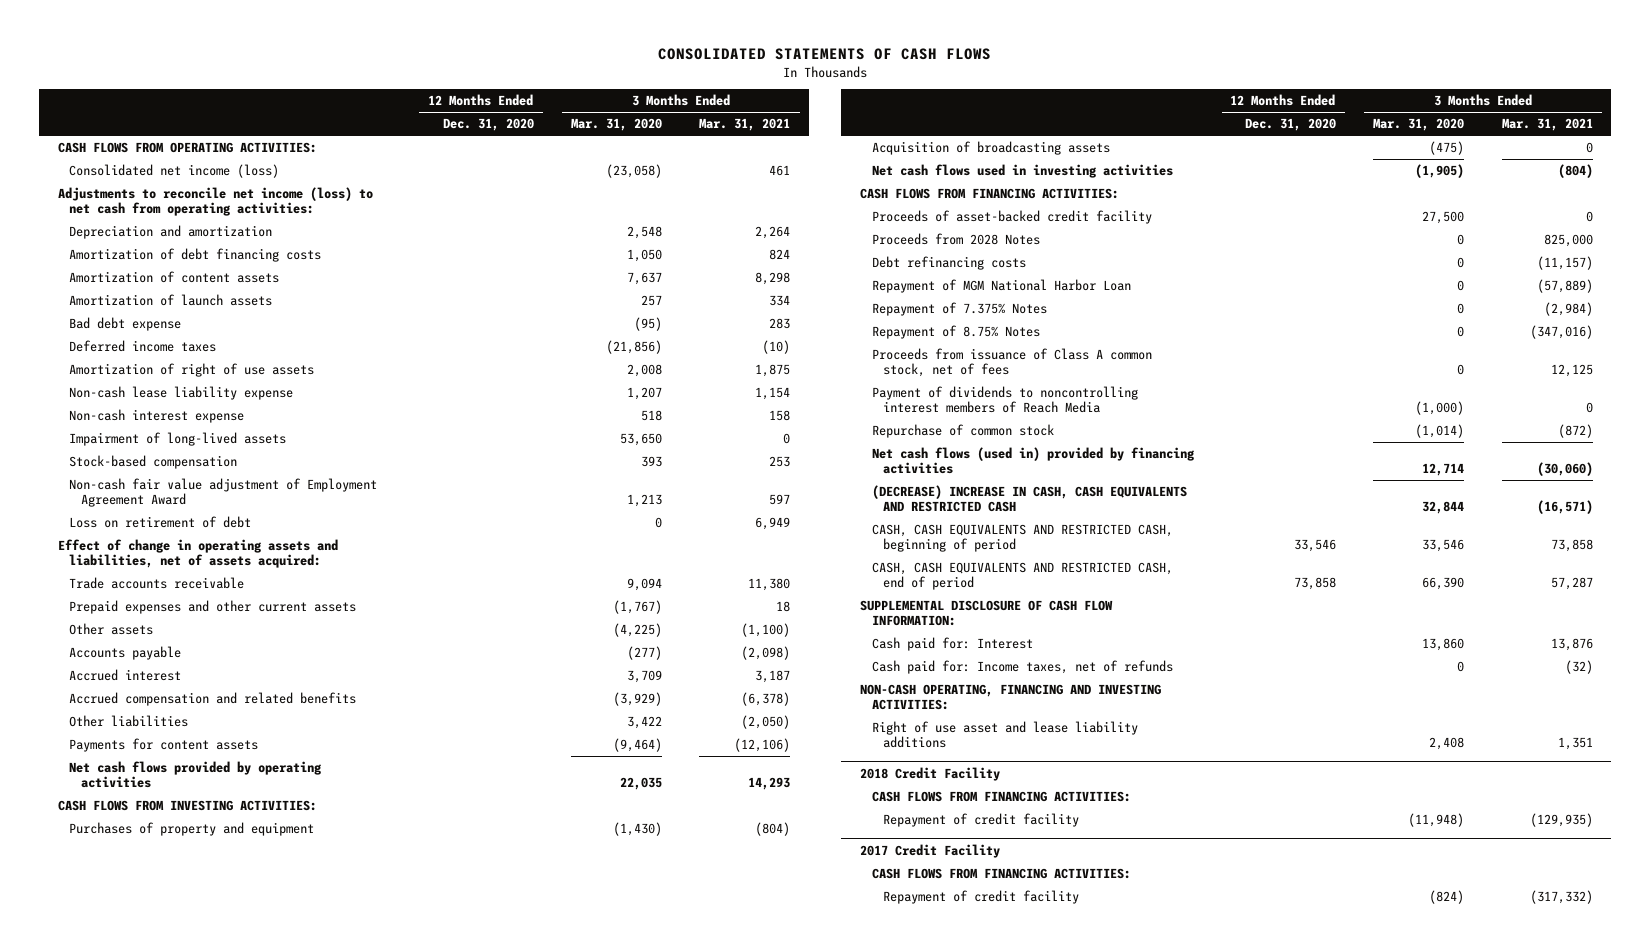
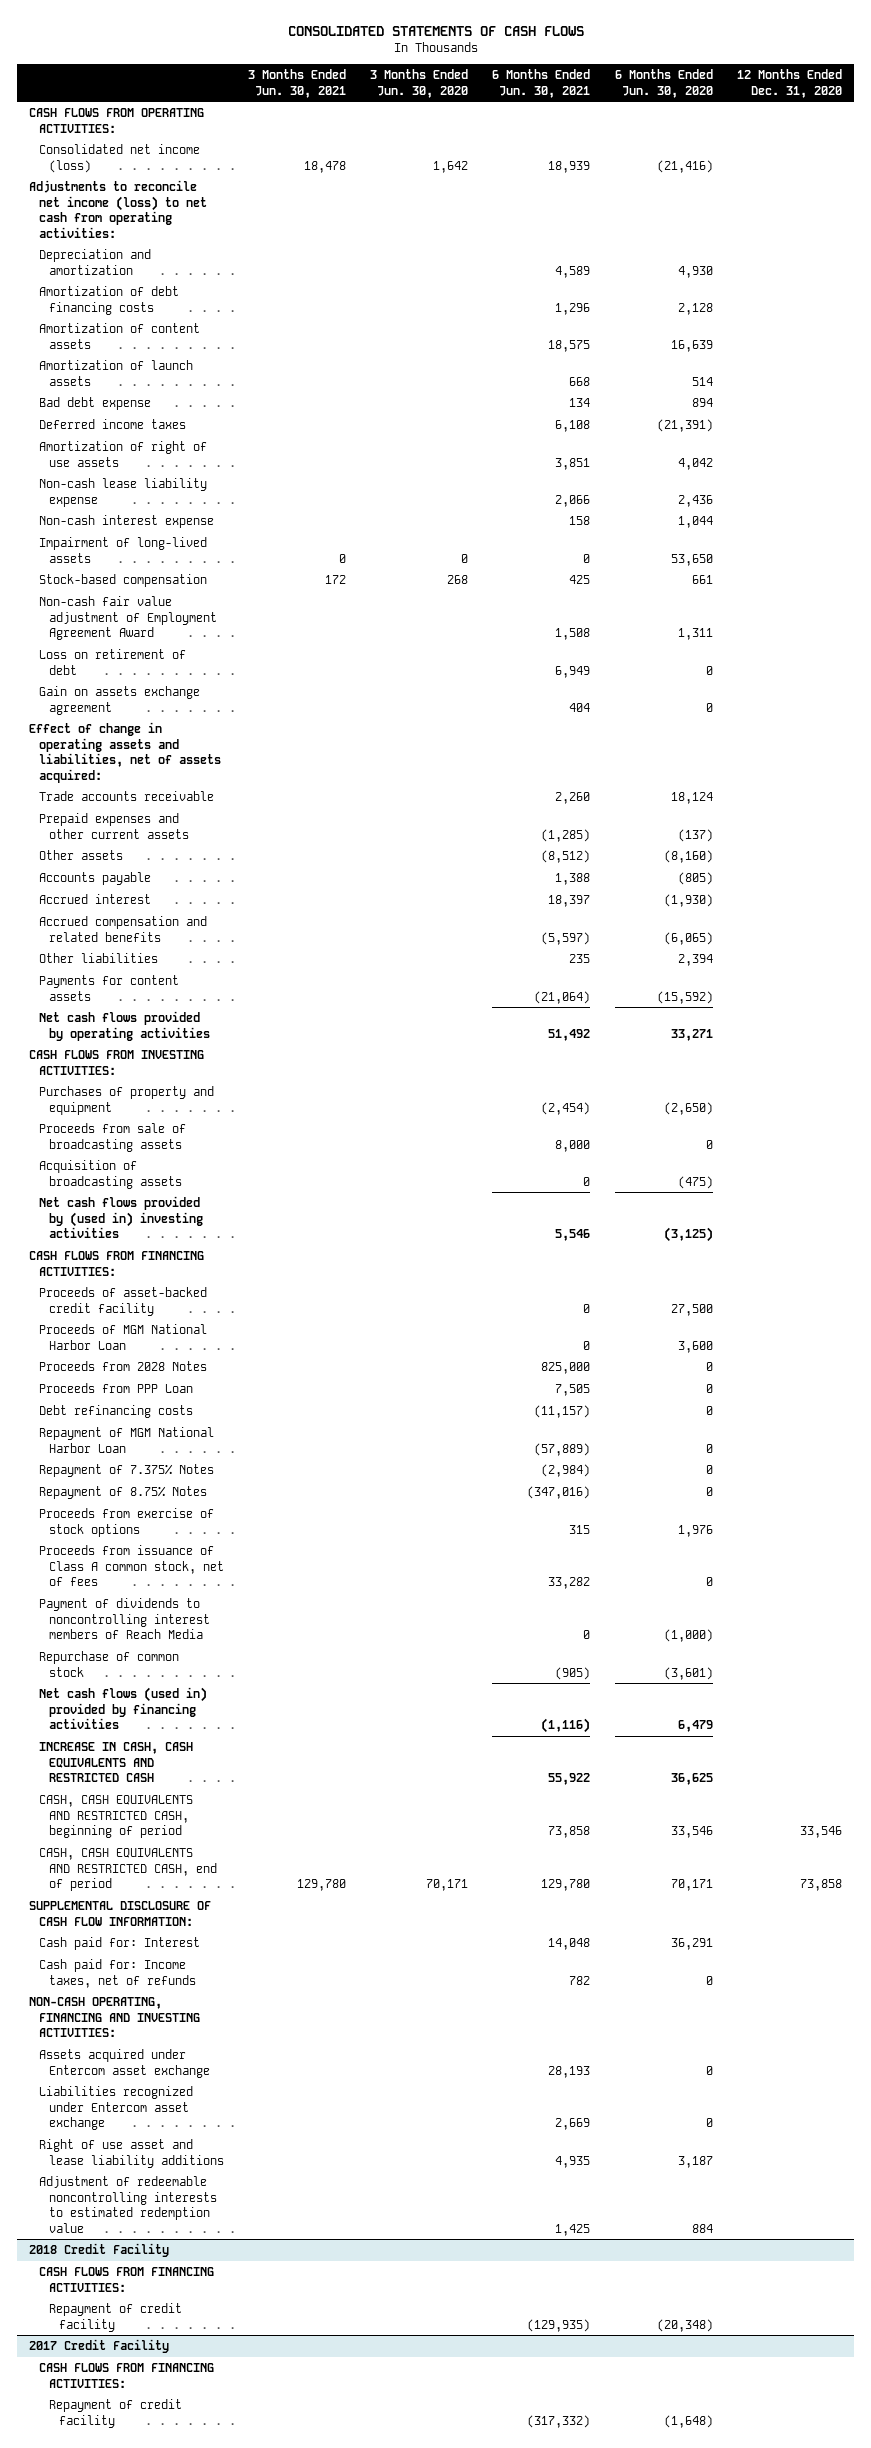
- | 12 Months Ended Dec. 31, 2020 | 3 Months Ended Mar. 31, 2020 | 3 Months Ended Mar. 31, 2021
+ | 3 Months Ended Jun. 30, 2021 | 3 Months Ended Jun. 30, 2020 | 6 Months Ended Jun. 30, 2021 | 6 Months Ended Jun. 30, 2020 | 12 Months Ended Dec. 31, 2020
+ Gain on assets exchange agreement | | | 404 | 0 |
+ Proceeds from sale of broadcasting assets | | | 8,000 | 0 |
- Net cash flows used in investing activities | | (1,905) | (804)
+ Net cash flows provided by (used in) investing activities | | | 5,546 | (3,125) |
+ Proceeds of MGM National Harbor Loan | | | 0 | 3,600 |
+ Proceeds from PPP Loan | | | 7,505 | 0 |
+ Proceeds from exercise of stock options | | | 315 | 1,976 |
- (DECREASE) INCREASE IN CASH, CASH EQUIVALENTS AND RESTRICTED CASH | | 32,844 | (16,571)
+ INCREASE IN CASH, CASH EQUIVALENTS AND RESTRICTED CASH | | | 55,922 | 36,625 |
+ Assets acquired under Entercom asset exchange | | | 28,193 | 0 |
+ Liabilities recognized under Entercom asset exchange | | | 2,669 | 0 |
+ Adjustment of redeemable noncontrolling interests to estimated redemption value | | | 1,425 | 884 |

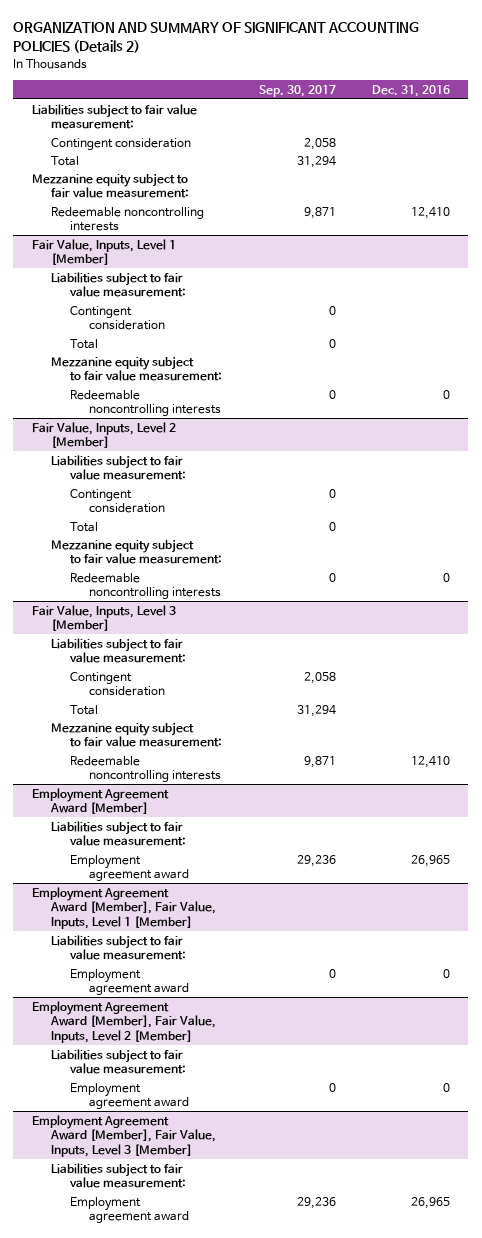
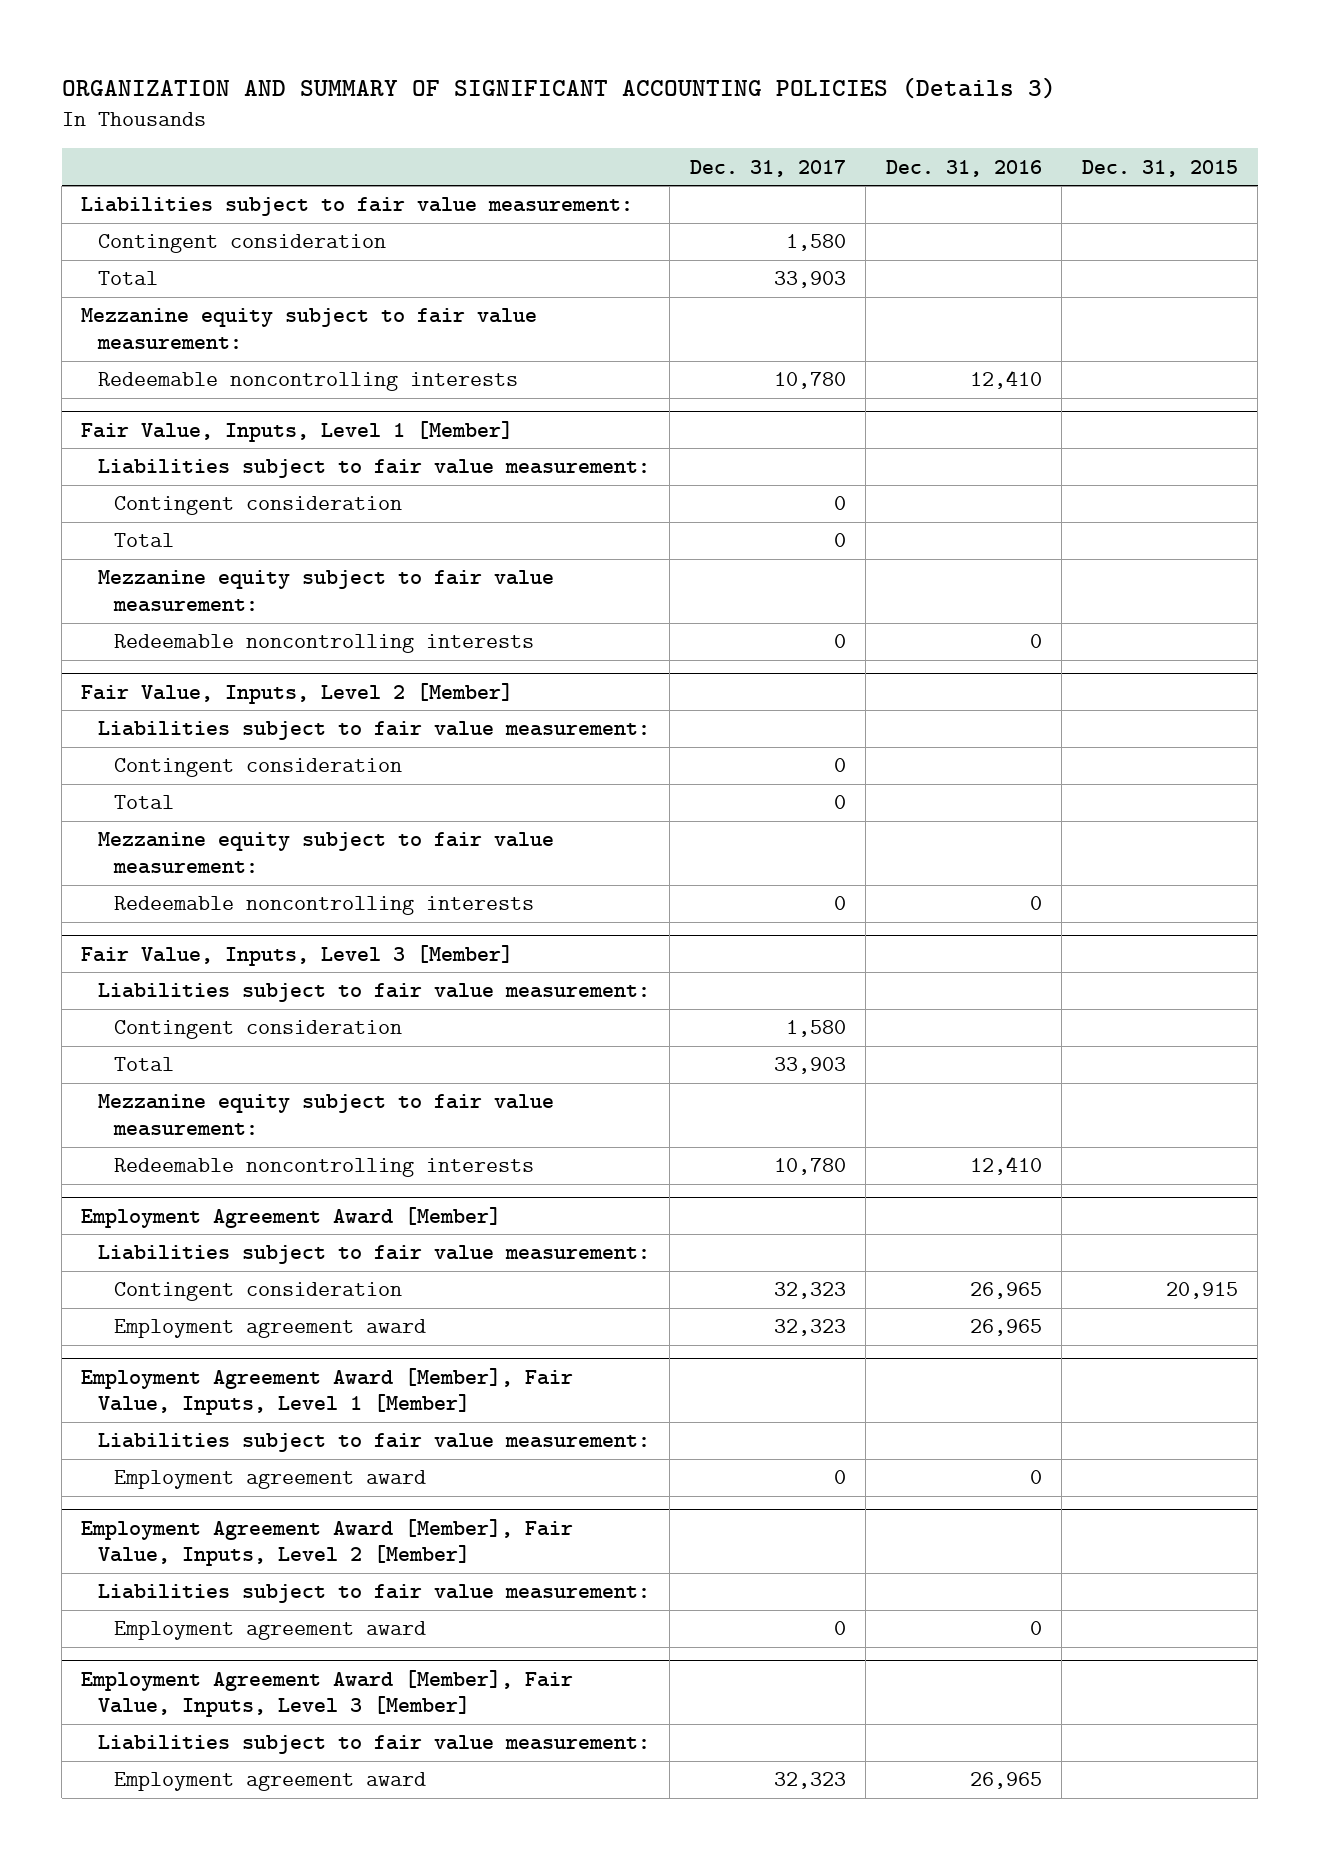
- ORGANIZATION AND SUMMARY OF SIGNIFICANT ACCOUNTING POLICIES (Details 2)
+ ORGANIZATION AND SUMMARY OF SIGNIFICANT ACCOUNTING POLICIES (Details 3)
- | Sep. 30, 2017 | Dec. 31, 2016
+ | Dec. 31, 2017 | Dec. 31, 2016 | Dec. 31, 2015
@ Employment Agreement Award [Member]
+ Contingent consideration | 32,323 | 26,965 | 20,915

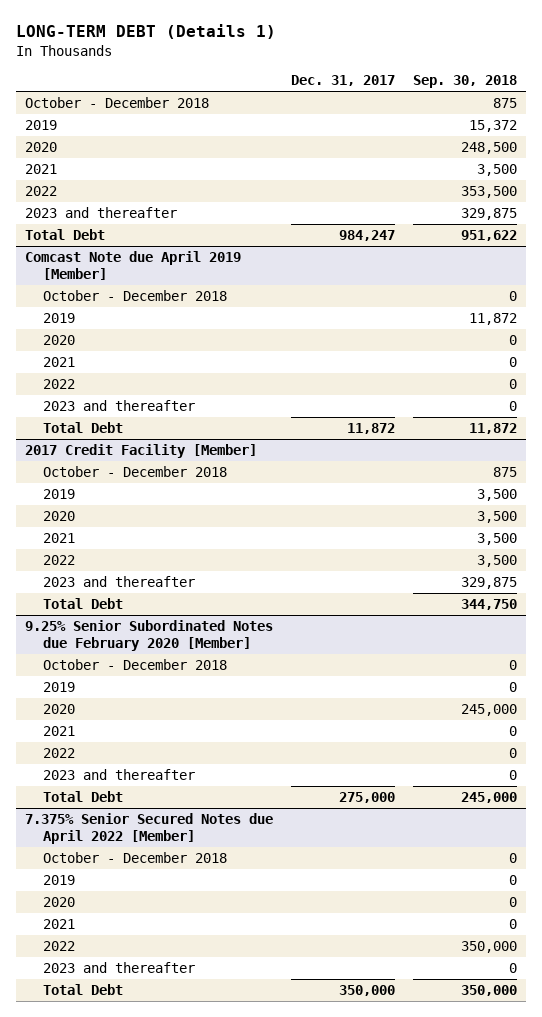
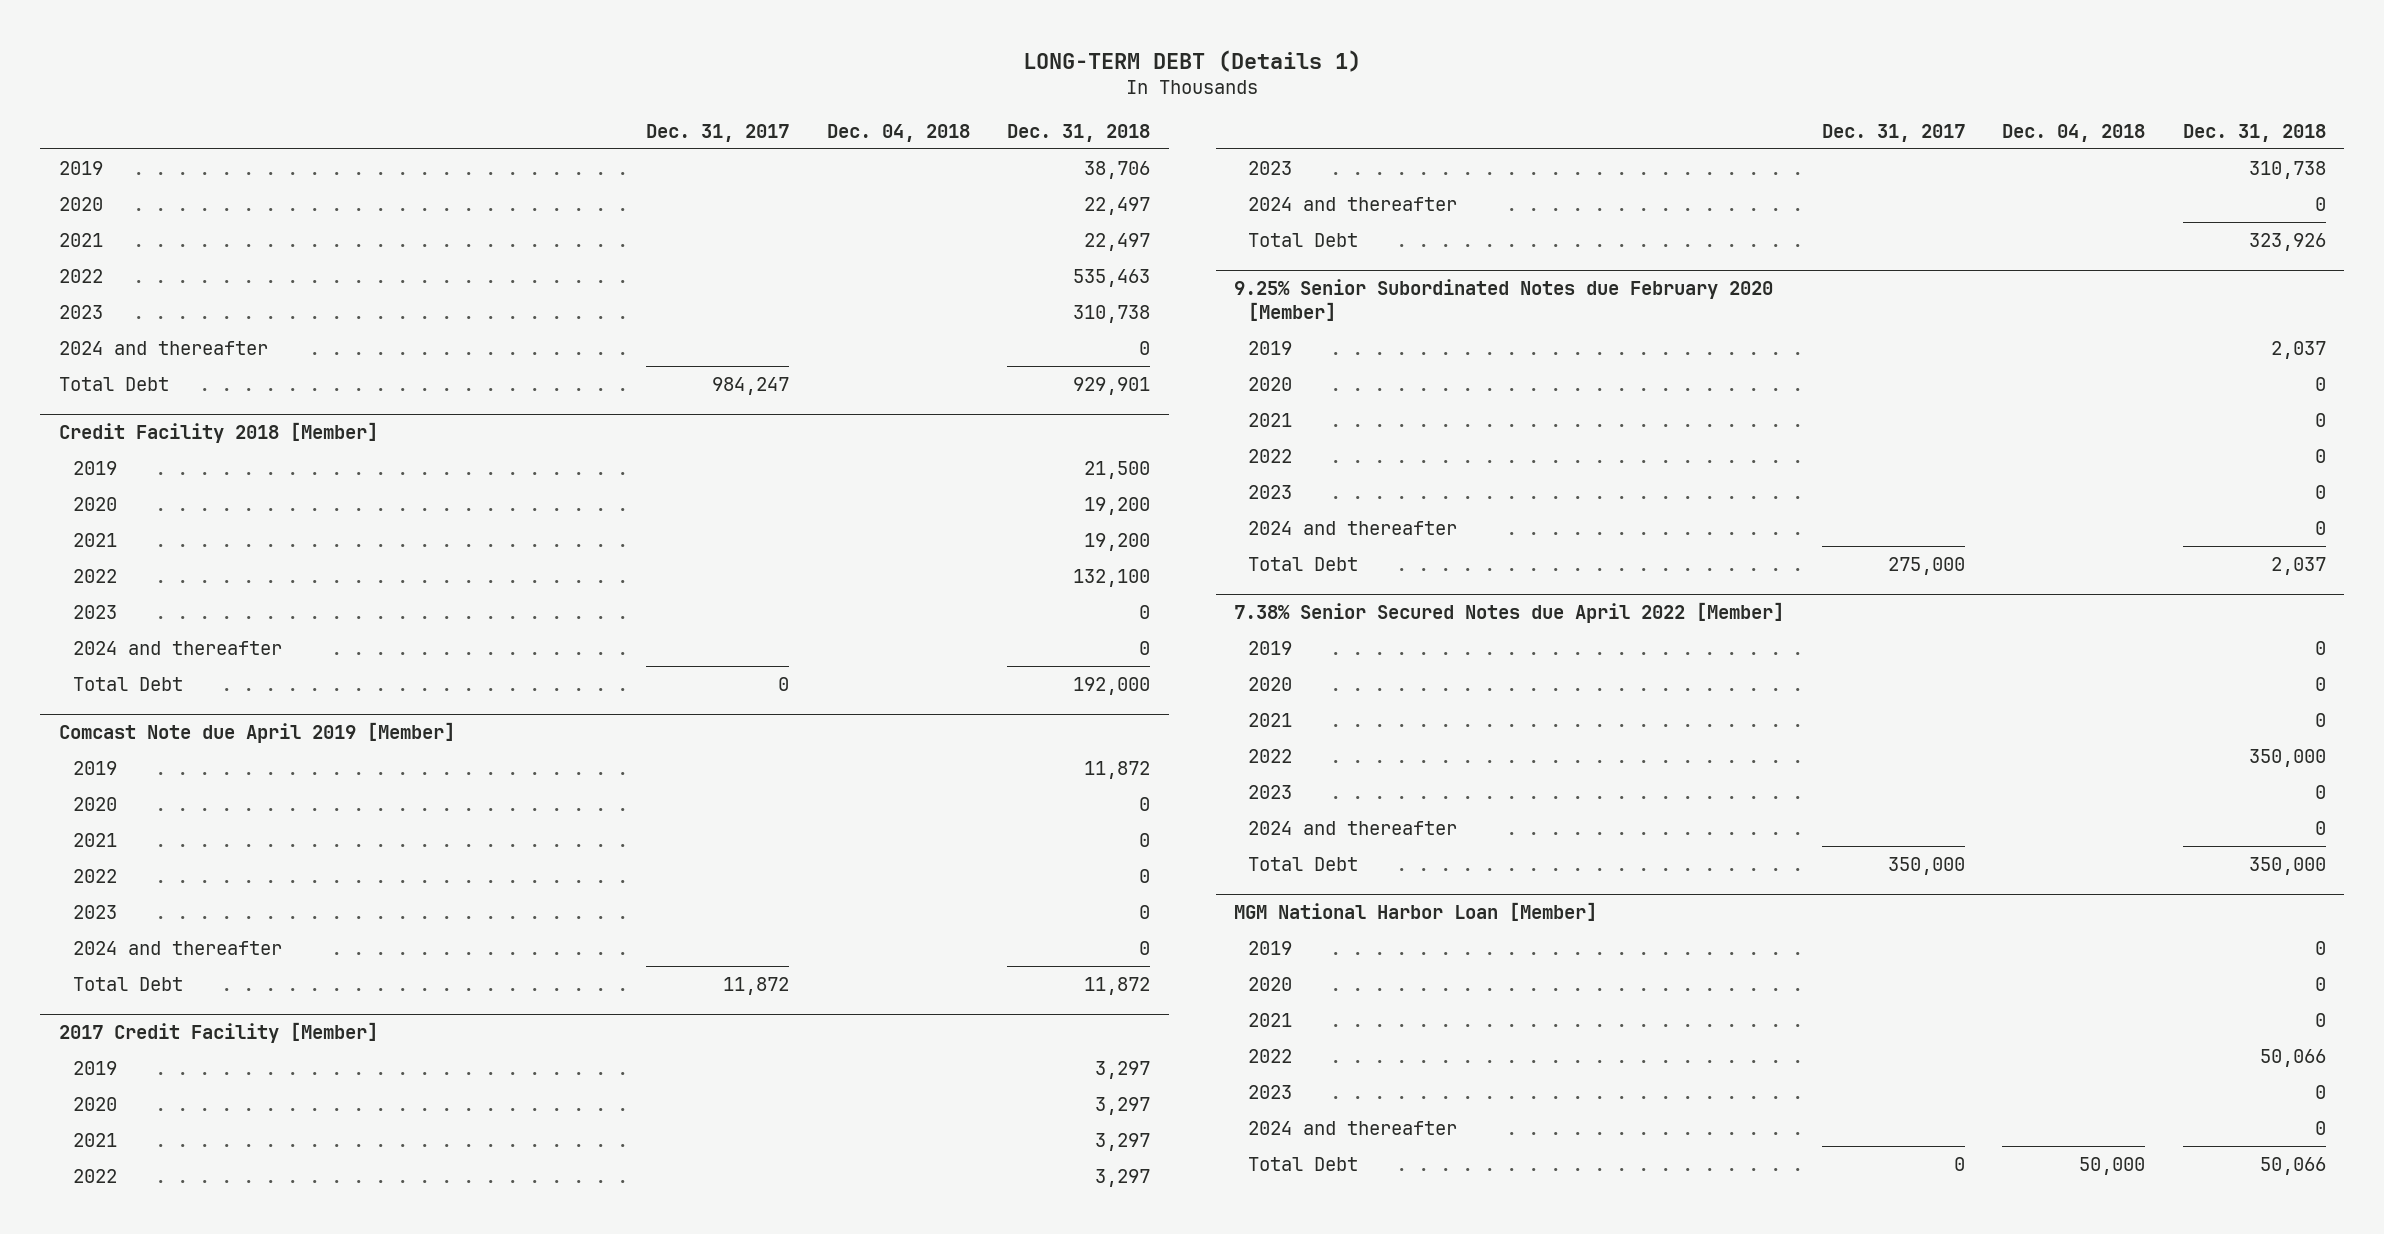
- | Dec. 31, 2017 | Sep. 30, 2018
+ | Dec. 31, 2017 | Dec. 04, 2018 | Dec. 31, 2018
- October - December 2018 | | 875
- 2023 and thereafter | | 329,875
+ 2023 | | | 310,738
+ 2024 and thereafter | | | 0
+ Credit Facility 2018 [Member]
+ 2019 | | | 21,500
+ 2020 | | | 19,200
+ 2021 | | | 19,200
+ 2022 | | | 132,100
+ 2023 | | | 0
+ 2024 and thereafter | | | 0
+ Total Debt | 0 | | 192,000
@ Comcast Note due April 2019 [Member]
- October - December 2018 | | 0
- 2023 and thereafter | | 0
+ 2023 | | | 0
+ 2024 and thereafter | | | 0
@ 2017 Credit Facility [Member]
- October - December 2018 | | 875
- 2023 and thereafter | | 329,875
+ 2023 | | | 310,738
+ 2024 and thereafter | | | 0
@ 9.25% Senior Subordinated Notes due February 2020 [Member]
- October - December 2018 | | 0
- 2023 and thereafter | | 0
+ 2023 | | | 0
+ 2024 and thereafter | | | 0
- 7.375% Senior Secured Notes due April 2022 [Member]
- October - December 2018 | | 0
+ 7.38% Senior Secured Notes due April 2022 [Member]
- 2023 and thereafter | | 0
+ 2023 | | | 0
+ 2024 and thereafter | | | 0
+ MGM National Harbor Loan [Member]
+ 2019 | | | 0
+ 2020 | | | 0
+ 2021 | | | 0
+ 2022 | | | 50,066
+ 2023 | | | 0
+ 2024 and thereafter | | | 0
+ Total Debt | 0 | 50,000 | 50,066

